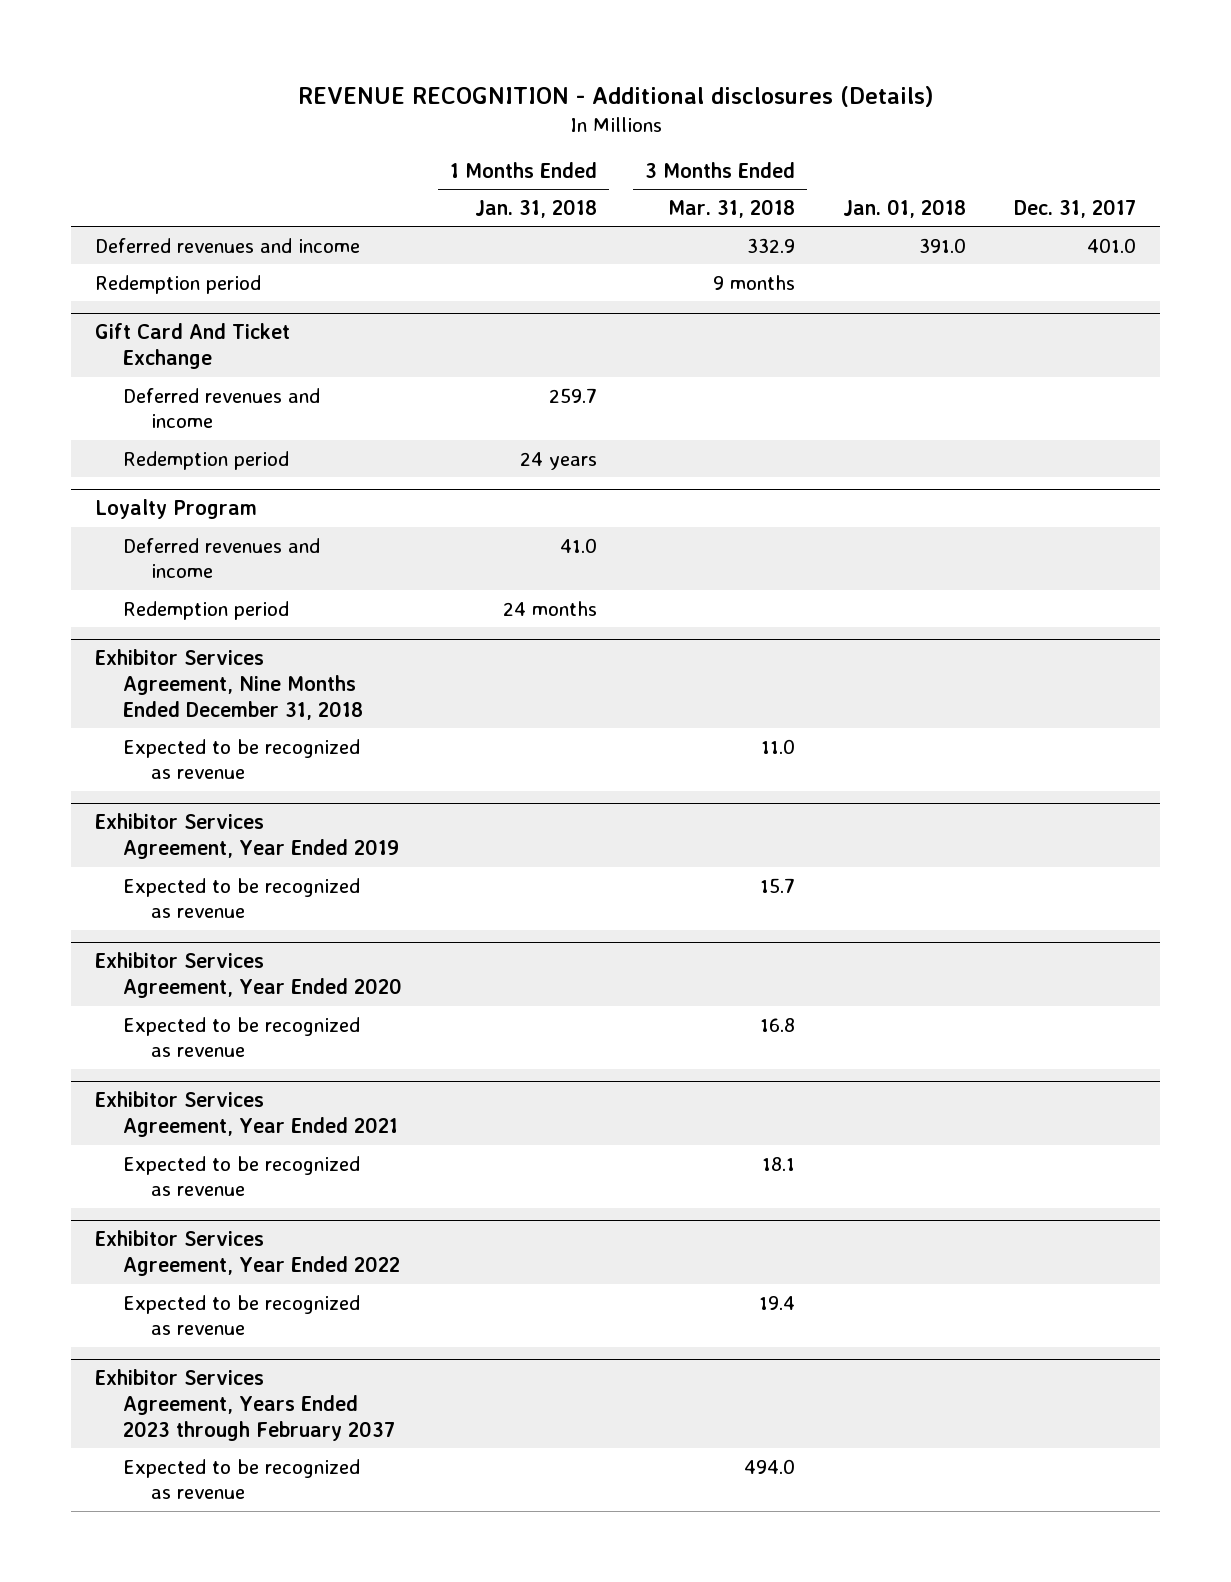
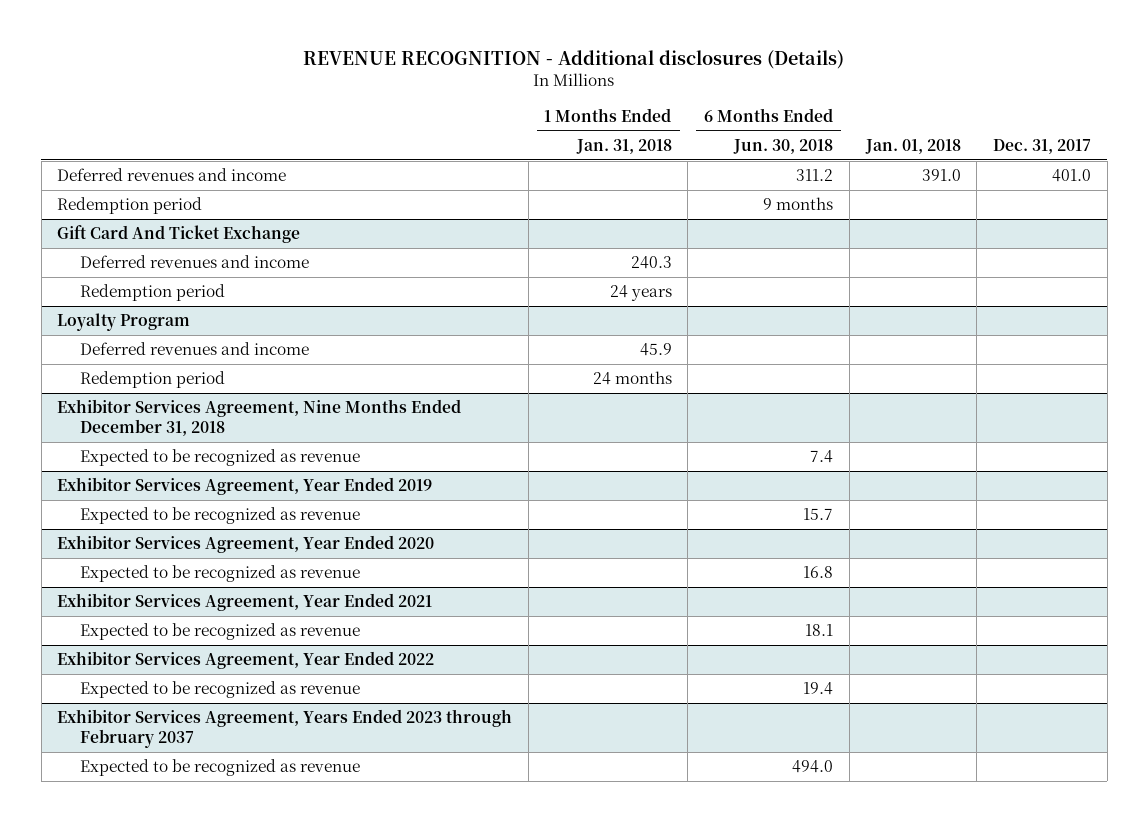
- | 1 Months Ended Jan. 31, 2018 | 3 Months Ended Mar. 31, 2018 | Jan. 01, 2018 | Dec. 31, 2017
+ | 1 Months Ended Jan. 31, 2018 | 6 Months Ended Jun. 30, 2018 | Jan. 01, 2018 | Dec. 31, 2017
@ Gift Card And Ticket Exchange
- Deferred revenues and income | 259.7 | | |
+ Deferred revenues and income | 240.3 | | |
@ Loyalty Program
- Deferred revenues and income | 41.0 | | |
+ Deferred revenues and income | 45.9 | | |

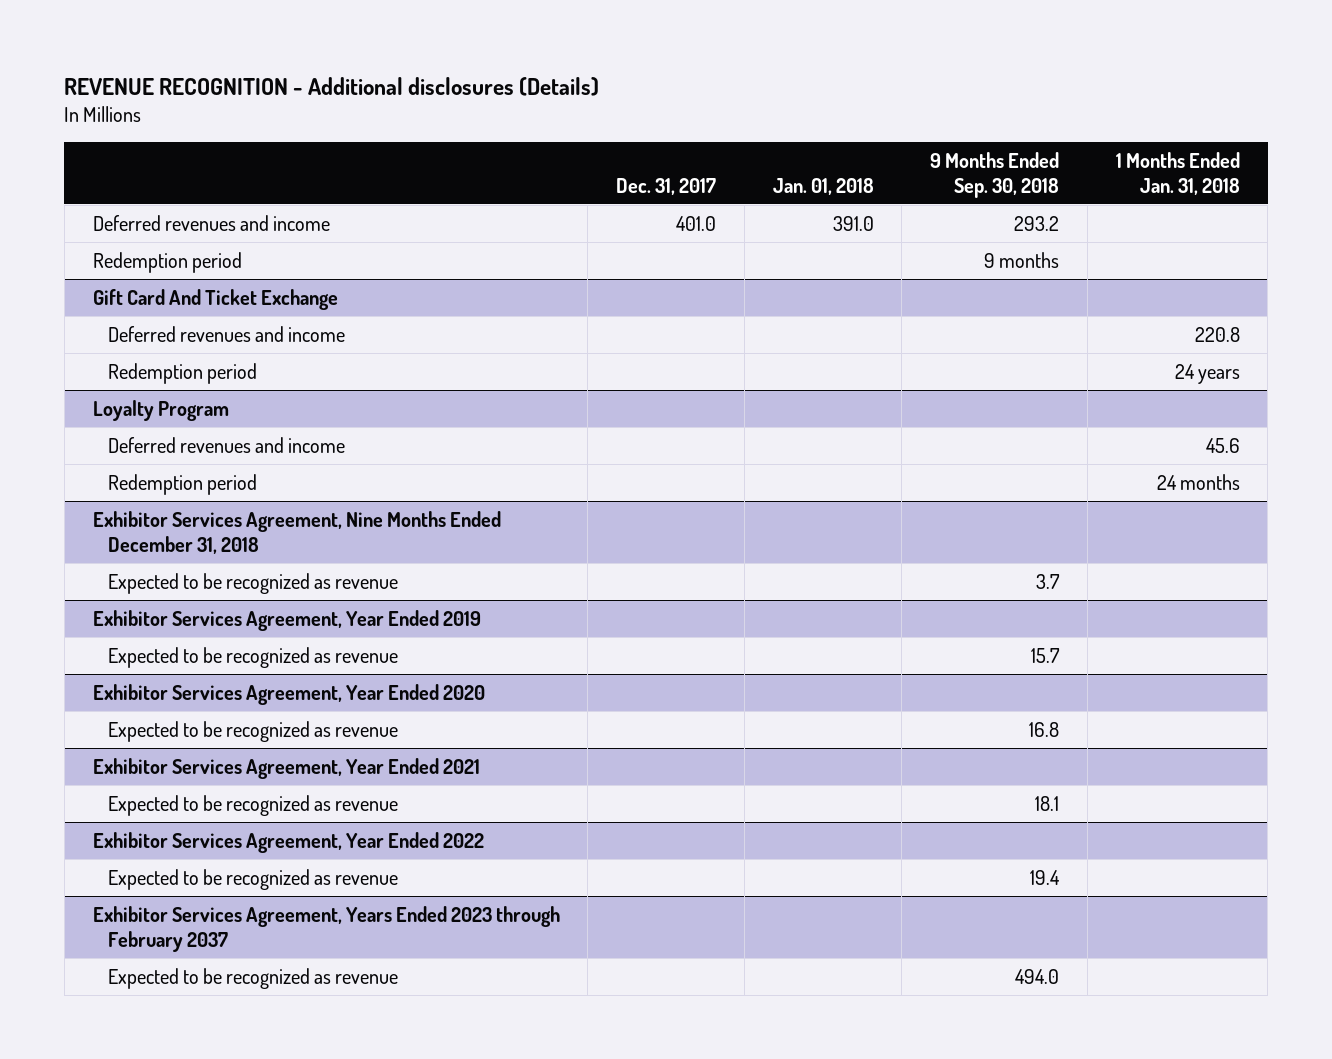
- | 1 Months Ended Jan. 31, 2018 | 6 Months Ended Jun. 30, 2018 | Jan. 01, 2018 | Dec. 31, 2017
+ | Dec. 31, 2017 | Jan. 01, 2018 | 9 Months Ended Sep. 30, 2018 | 1 Months Ended Jan. 31, 2018
@ Gift Card And Ticket Exchange
- Deferred revenues and income | 240.3 | | |
+ Deferred revenues and income | | | | 220.8
@ Loyalty Program
- Deferred revenues and income | 45.9 | | |
+ Deferred revenues and income | | | | 45.6

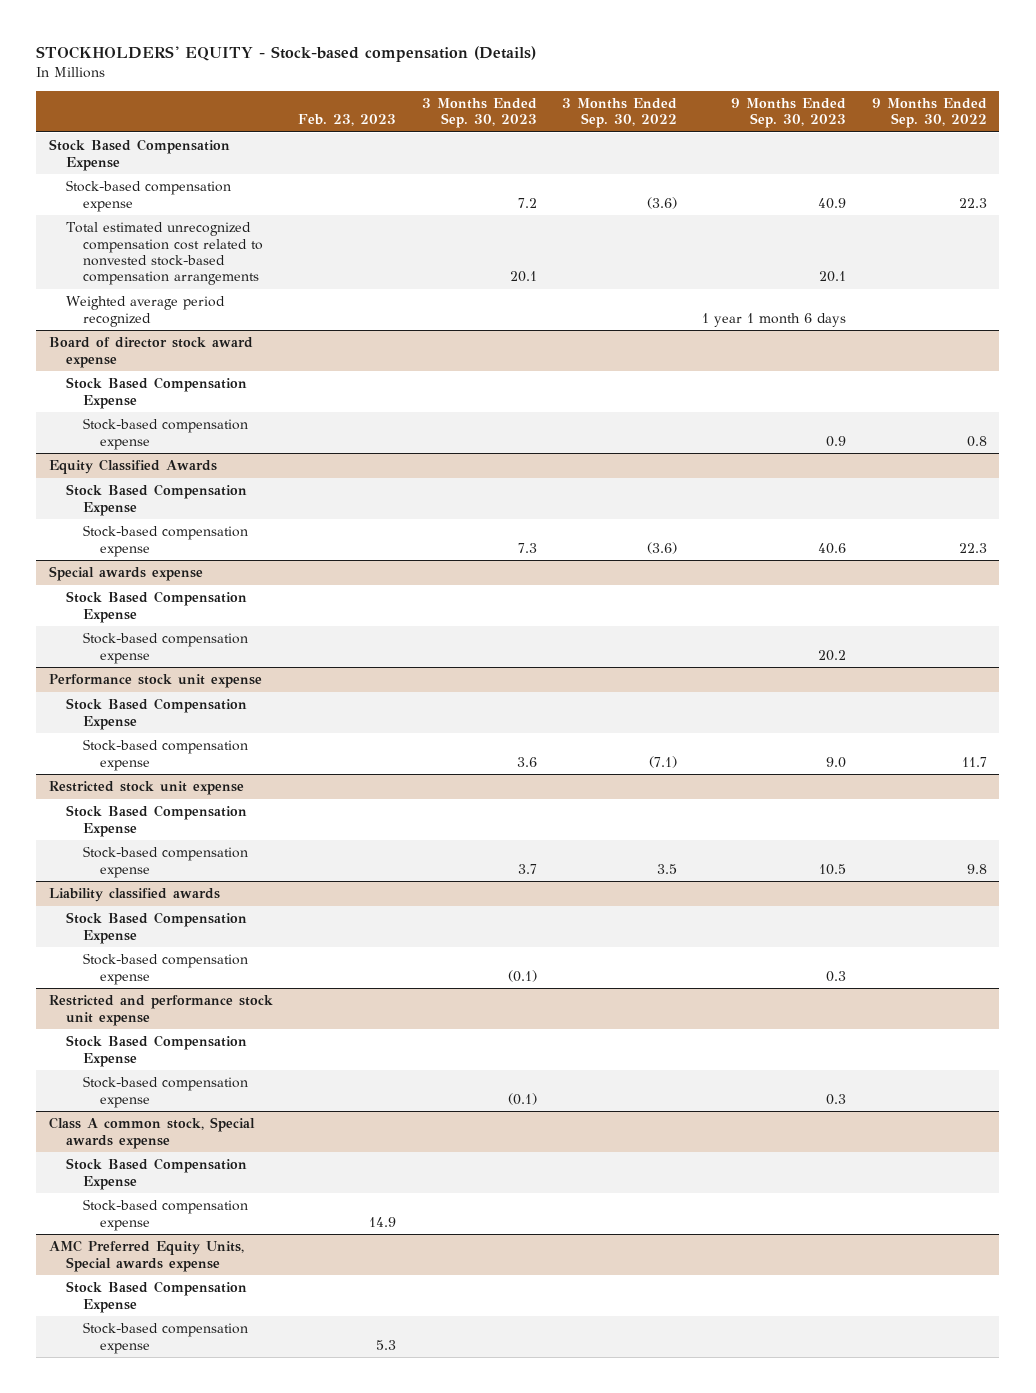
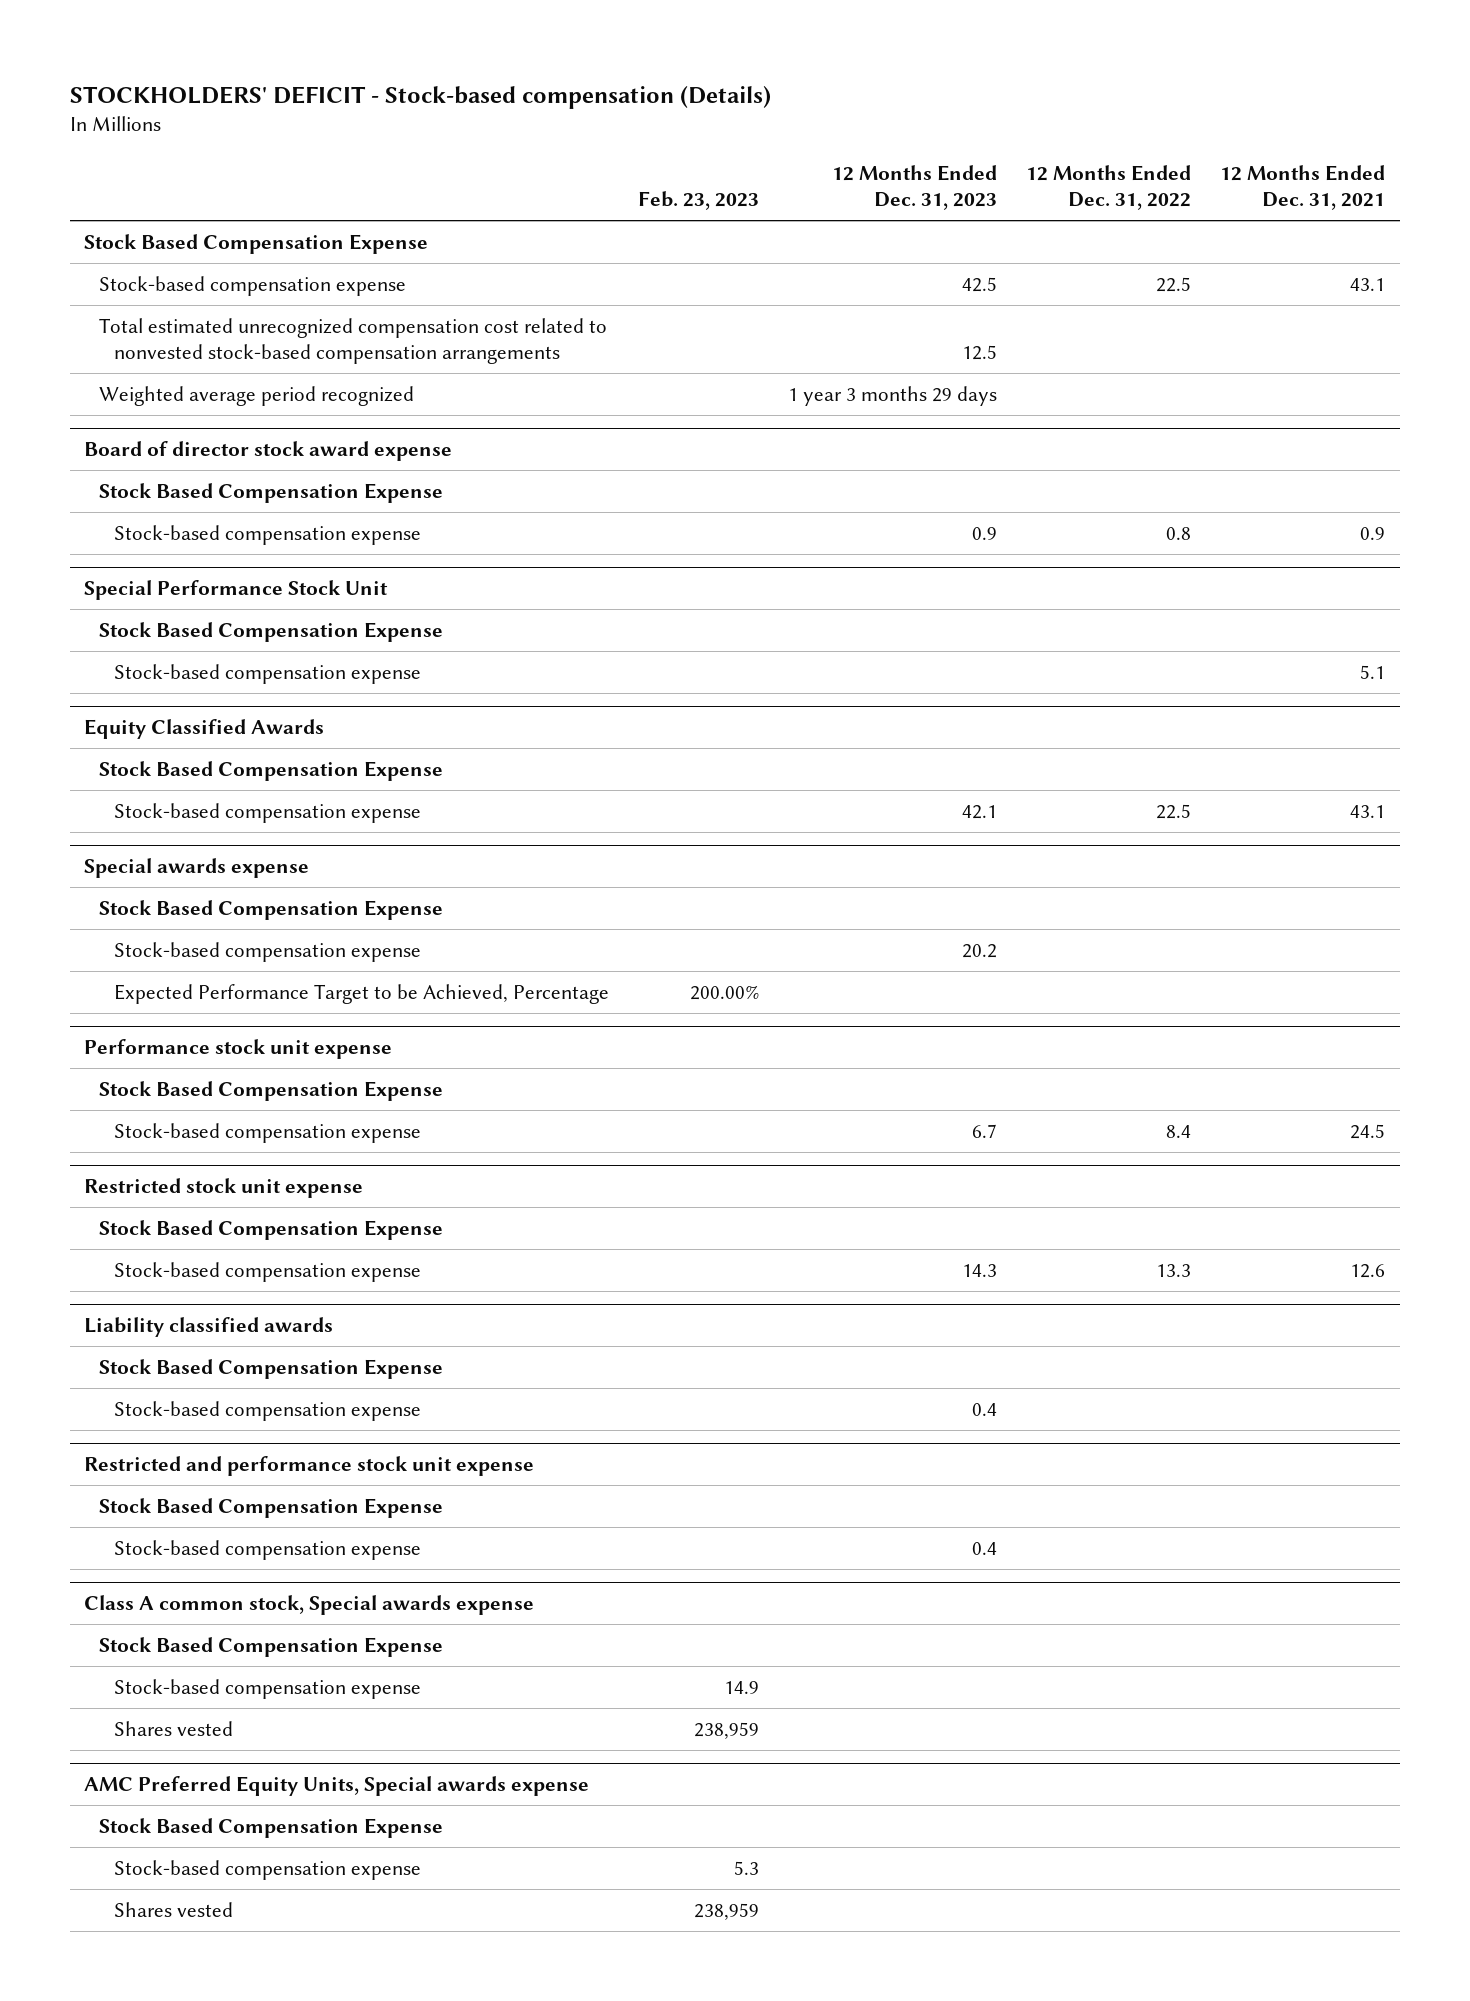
- STOCKHOLDERS' EQUITY - Stock-based compensation (Details)
+ STOCKHOLDERS' DEFICIT - Stock-based compensation (Details)
- | Feb. 23, 2023 | 3 Months Ended Sep. 30, 2023 | 3 Months Ended Sep. 30, 2022 | 9 Months Ended Sep. 30, 2023 | 9 Months Ended Sep. 30, 2022
+ | Feb. 23, 2023 | 12 Months Ended Dec. 31, 2023 | 12 Months Ended Dec. 31, 2022 | 12 Months Ended Dec. 31, 2021
+ Special Performance Stock Unit
+ Stock Based Compensation Expense
+ Stock-based compensation expense | | | | 5.1
@ Special awards expense
+ Expected Performance Target to be Achieved, Percentage | 200.00% | | |
@ Class A common stock, Special awards expense
+ Shares vested | 238,959 | | |
@ AMC Preferred Equity Units, Special awards expense
+ Shares vested | 238,959 | | |

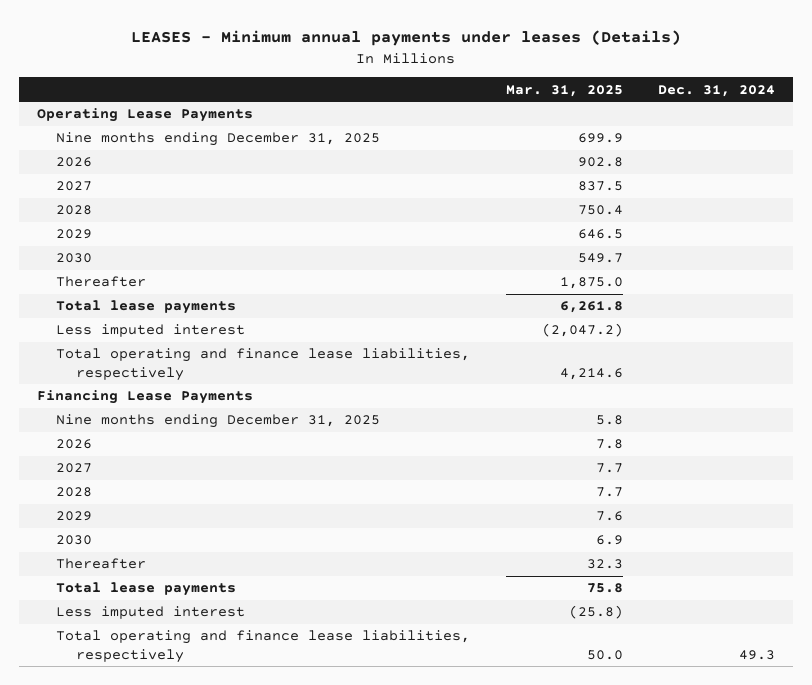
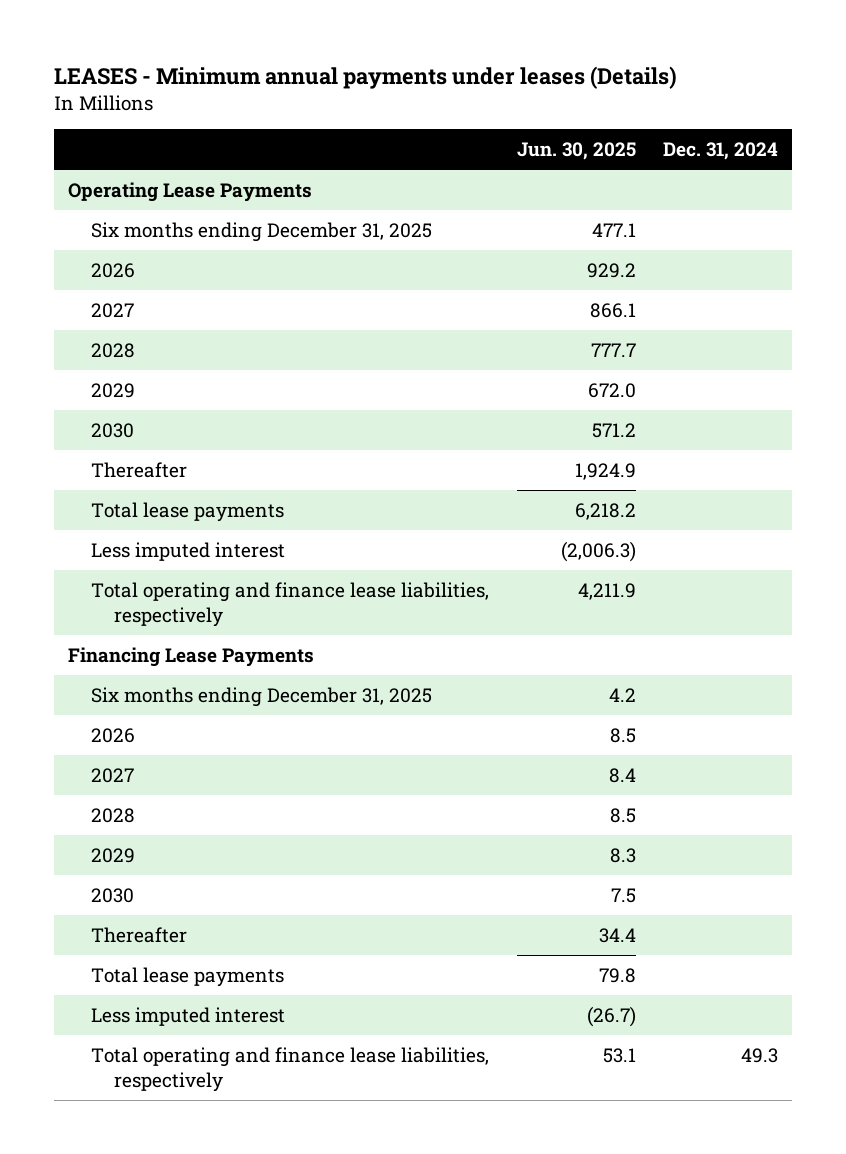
- | Mar. 31, 2025 | Dec. 31, 2024
+ | Jun. 30, 2025 | Dec. 31, 2024
- Nine months ending December 31, 2025 | 699.9 |
+ Six months ending December 31, 2025 | 477.1 |
- Nine months ending December 31, 2025 | 5.8 |
+ Six months ending December 31, 2025 | 4.2 |

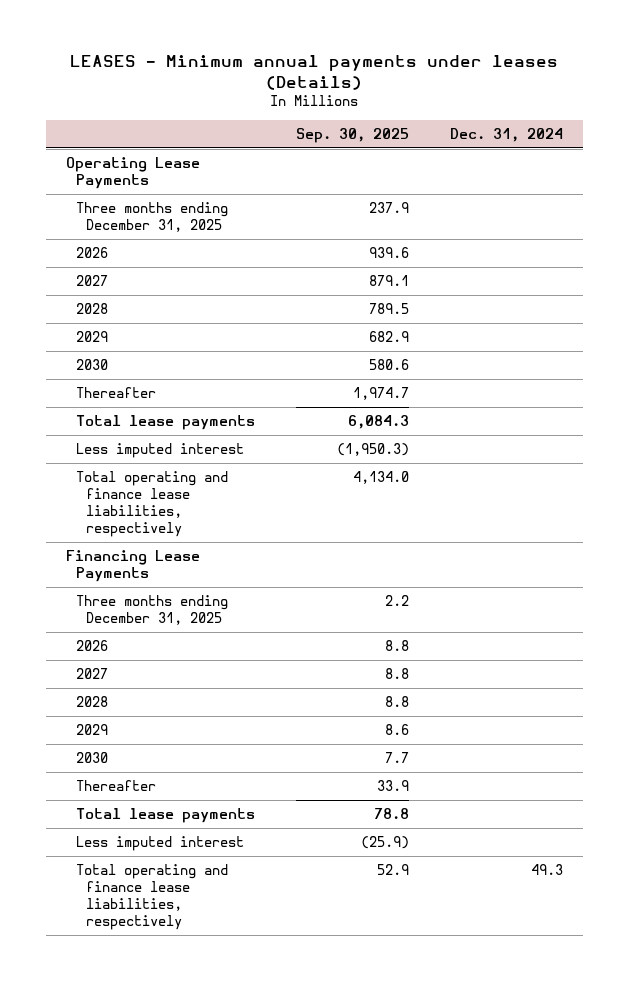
- | Jun. 30, 2025 | Dec. 31, 2024
+ | Sep. 30, 2025 | Dec. 31, 2024
- Six months ending December 31, 2025 | 477.1 |
+ Three months ending December 31, 2025 | 237.9 |
- Six months ending December 31, 2025 | 4.2 |
+ Three months ending December 31, 2025 | 2.2 |

